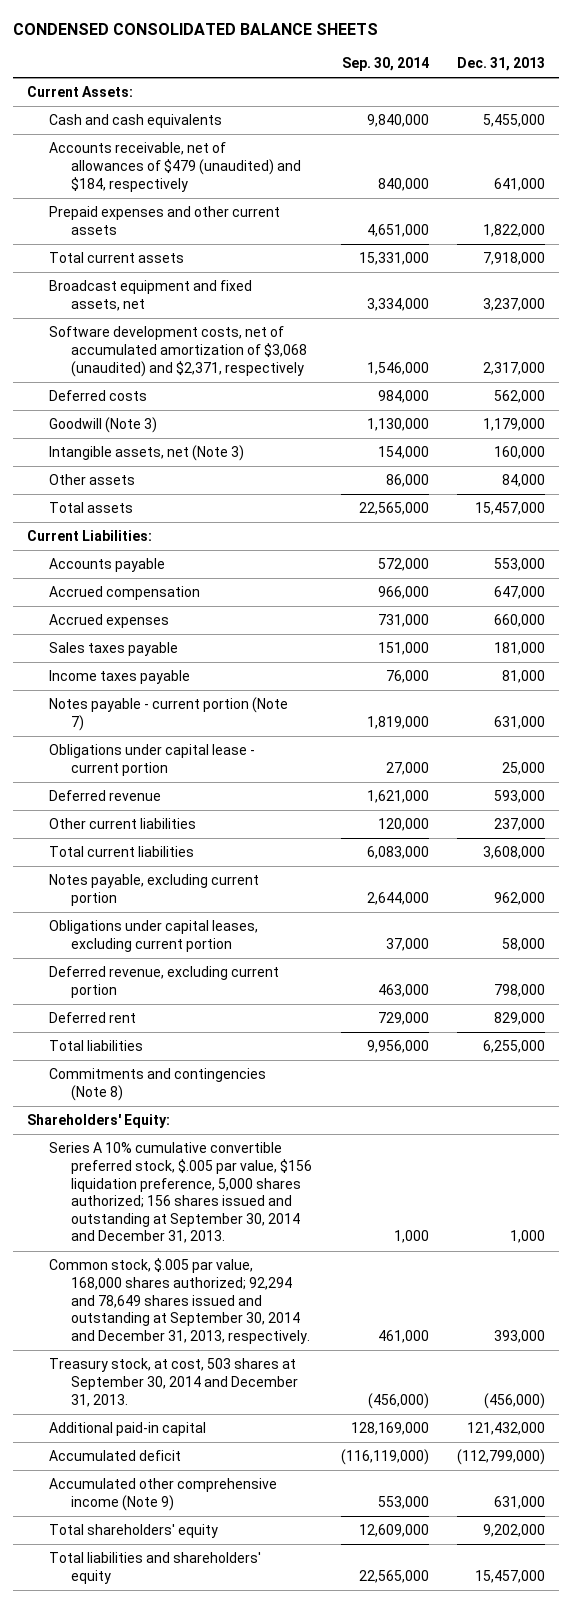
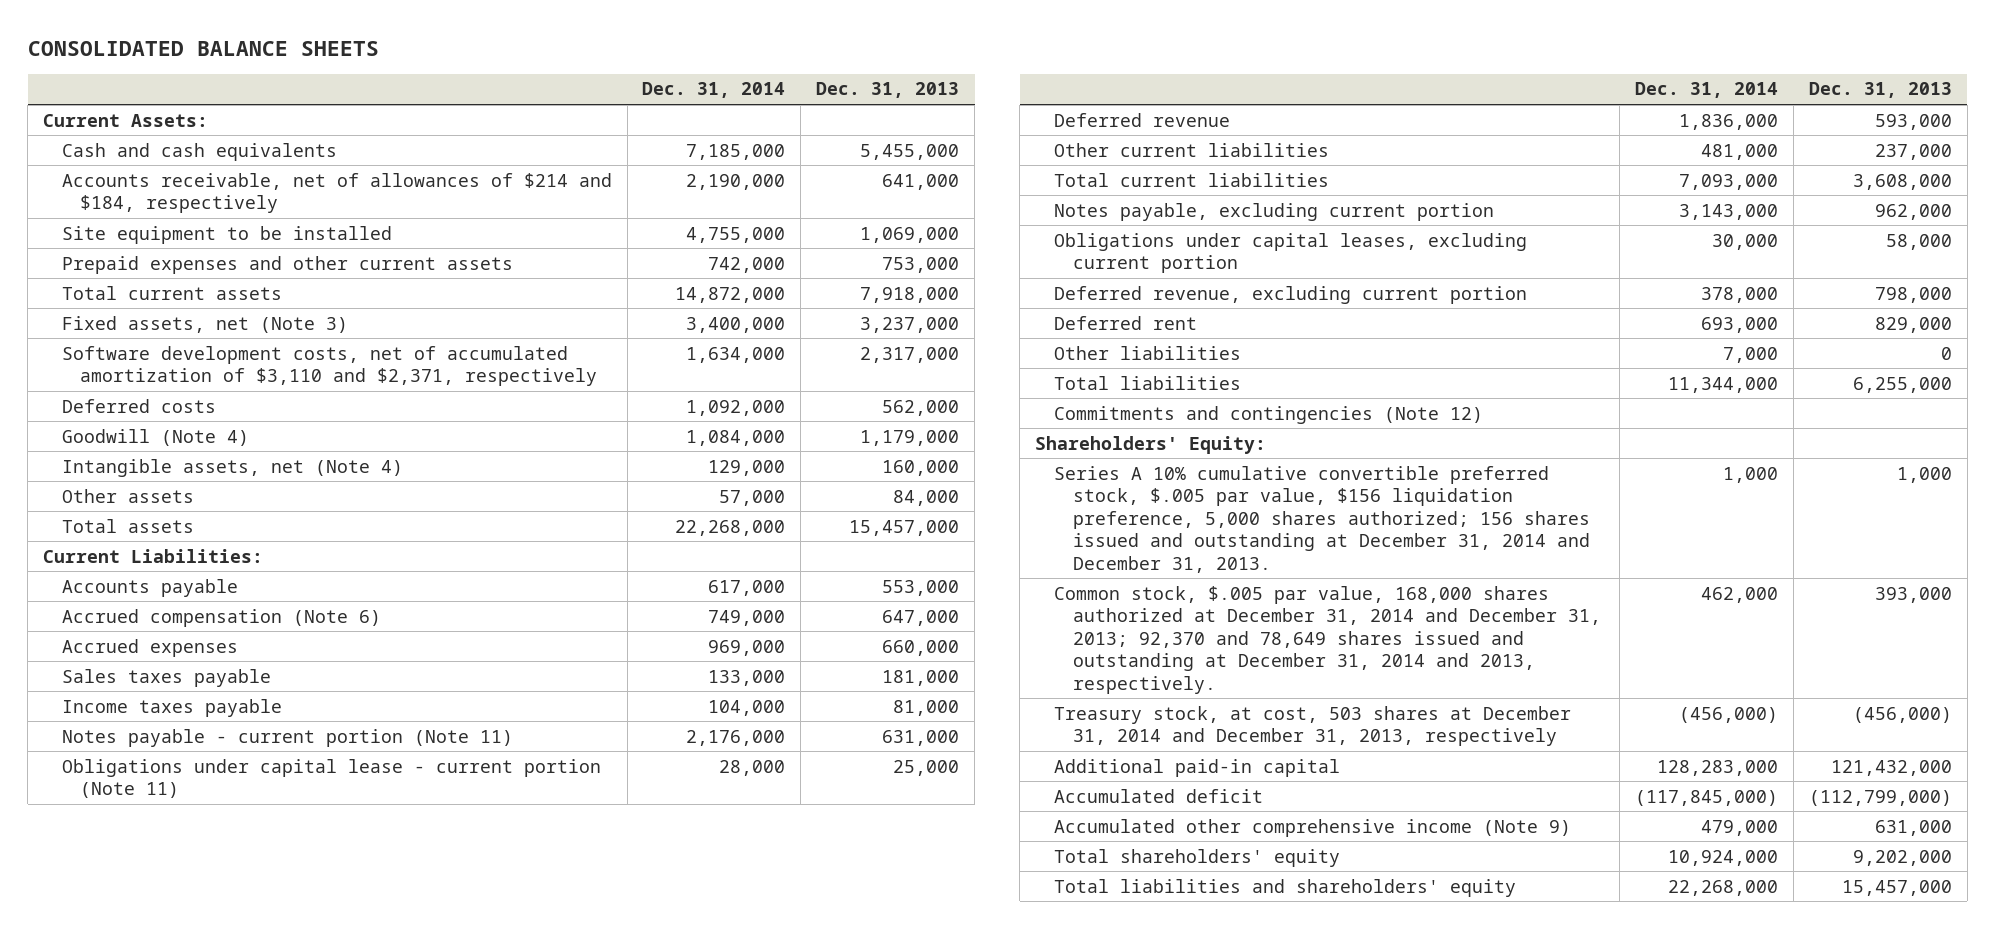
- CONDENSED CONSOLIDATED BALANCE SHEETS
+ CONSOLIDATED BALANCE SHEETS
- | Sep. 30, 2014 | Dec. 31, 2013
+ | Dec. 31, 2014 | Dec. 31, 2013
- Accounts receivable, net of allowances of $479 (unaudited) and $184, respectively | 840,000 | 641,000
- Prepaid expenses and other current assets | 4,651,000 | 1,822,000
+ Accounts receivable, net of allowances of $214 and $184, respectively | 2,190,000 | 641,000
+ Site equipment to be installed | 4,755,000 | 1,069,000
+ Prepaid expenses and other current assets | 742,000 | 753,000
- Broadcast equipment and fixed assets, net | 3,334,000 | 3,237,000
- Software development costs, net of accumulated amortization of $3,068 (unaudited) and $2,371, respectively | 1,546,000 | 2,317,000
+ Fixed assets, net (Note 3) | 3,400,000 | 3,237,000
+ Software development costs, net of accumulated amortization of $3,110 and $2,371, respectively | 1,634,000 | 2,317,000
- Goodwill (Note 3) | 1,130,000 | 1,179,000
- Intangible assets, net (Note 3) | 154,000 | 160,000
+ Goodwill (Note 4) | 1,084,000 | 1,179,000
+ Intangible assets, net (Note 4) | 129,000 | 160,000
- Accrued compensation | 966,000 | 647,000
+ Accrued compensation (Note 6) | 749,000 | 647,000
- Notes payable - current portion (Note 7) | 1,819,000 | 631,000
- Obligations under capital lease - current portion | 27,000 | 25,000
+ Notes payable - current portion (Note 11) | 2,176,000 | 631,000
+ Obligations under capital lease - current portion (Note 11) | 28,000 | 25,000
+ Other liabilities | 7,000 | 0
- Commitments and contingencies (Note 8)
+ Commitments and contingencies (Note 12)
- Series A 10% cumulative convertible preferred stock, $.005 par value, $156 liquidation preference, 5,000 shares authorized; 156 shares issued and outstanding at September 30, 2014 and December 31, 2013. | 1,000 | 1,000
- Common stock, $.005 par value, 168,000 shares authorized; 92,294 and 78,649 shares issued and outstanding at September 30, 2014 and December 31, 2013, respectively. | 461,000 | 393,000
- Treasury stock, at cost, 503 shares at September 30, 2014 and December 31, 2013. | (456,000) | (456,000)
+ Series A 10% cumulative convertible preferred stock, $.005 par value, $156 liquidation preference, 5,000 shares authorized; 156 shares issued and outstanding at December 31, 2014 and December 31, 2013. | 1,000 | 1,000
+ Common stock, $.005 par value, 168,000 shares authorized at December 31, 2014 and December 31, 2013; 92,370 and 78,649 shares issued and outstanding at December 31, 2014 and 2013, respectively. | 462,000 | 393,000
+ Treasury stock, at cost, 503 shares at December 31, 2014 and December 31, 2013, respectively | (456,000) | (456,000)

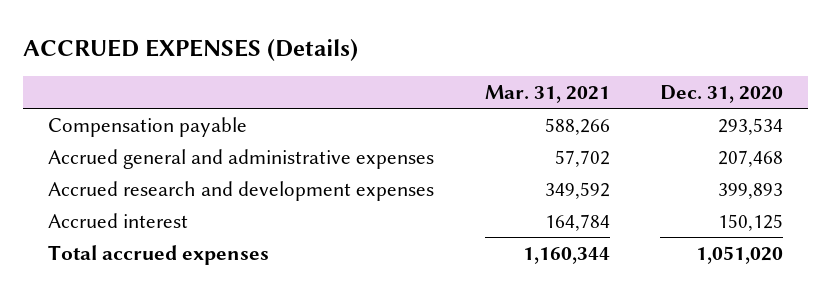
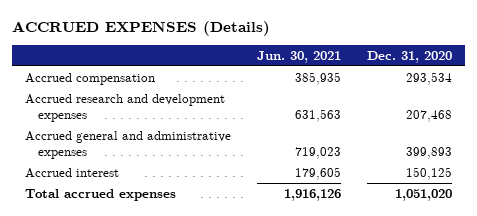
- | Mar. 31, 2021 | Dec. 31, 2020
+ | Jun. 30, 2021 | Dec. 31, 2020
- Compensation payable | 588,266 | 293,534
- Accrued general and administrative expenses | 57,702 | 207,468
- Accrued research and development expenses | 349,592 | 399,893
+ Accrued compensation | 385,935 | 293,534
+ Accrued research and development expenses | 631,563 | 207,468
+ Accrued general and administrative expenses | 719,023 | 399,893

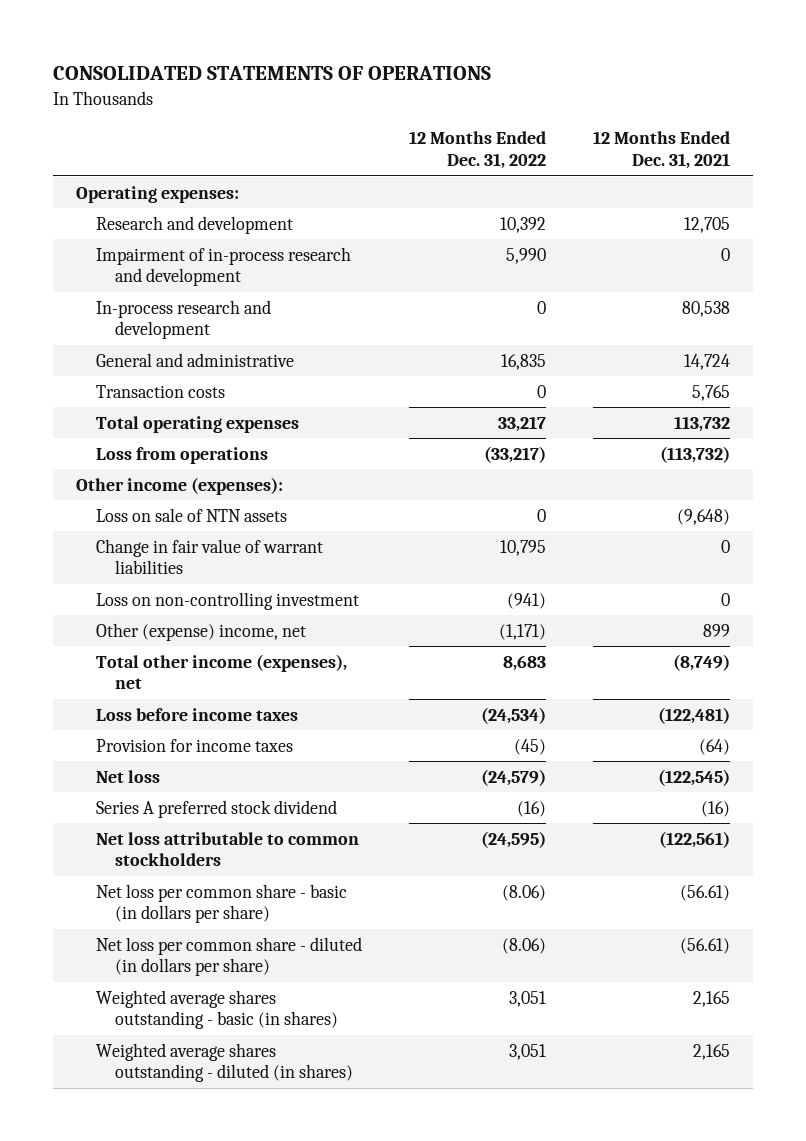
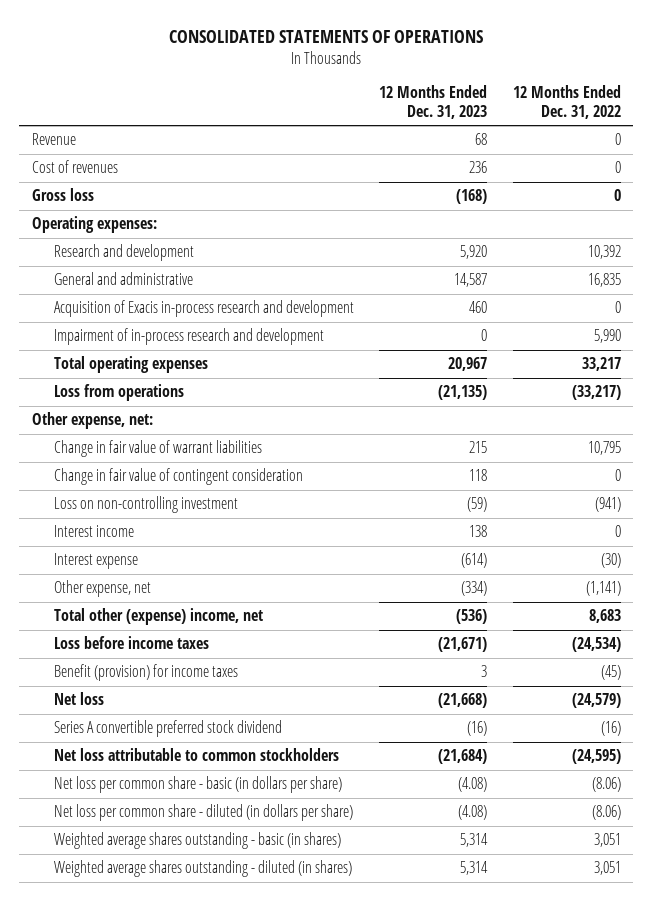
- | 12 Months Ended Dec. 31, 2022 | 12 Months Ended Dec. 31, 2021
+ | 12 Months Ended Dec. 31, 2023 | 12 Months Ended Dec. 31, 2022
+ Revenue | 68 | 0
+ Cost of revenues | 236 | 0
+ Gross loss | (168) | 0
- In-process research and development | 0 | 80,538
- Transaction costs | 0 | 5,765
+ Acquisition of Exacis in-process research and development | 460 | 0
moved down: Impairment of in-process research and development | 0 | 5,990
- Other income (expenses):
- Loss on sale of NTN assets | 0 | (9,648)
+ Other expense, net:
+ Change in fair value of contingent consideration | 118 | 0
- Other (expense) income, net | (1,171) | 899
- Total other income (expenses), net | 8,683 | (8,749)
+ Interest income | 138 | 0
+ Interest expense | (614) | (30)
+ Other expense, net | (334) | (1,141)
+ Total other (expense) income, net | (536) | 8,683
- Provision for income taxes | (45) | (64)
+ Benefit (provision) for income taxes | 3 | (45)
- Series A preferred stock dividend | (16) | (16)
+ Series A convertible preferred stock dividend | (16) | (16)

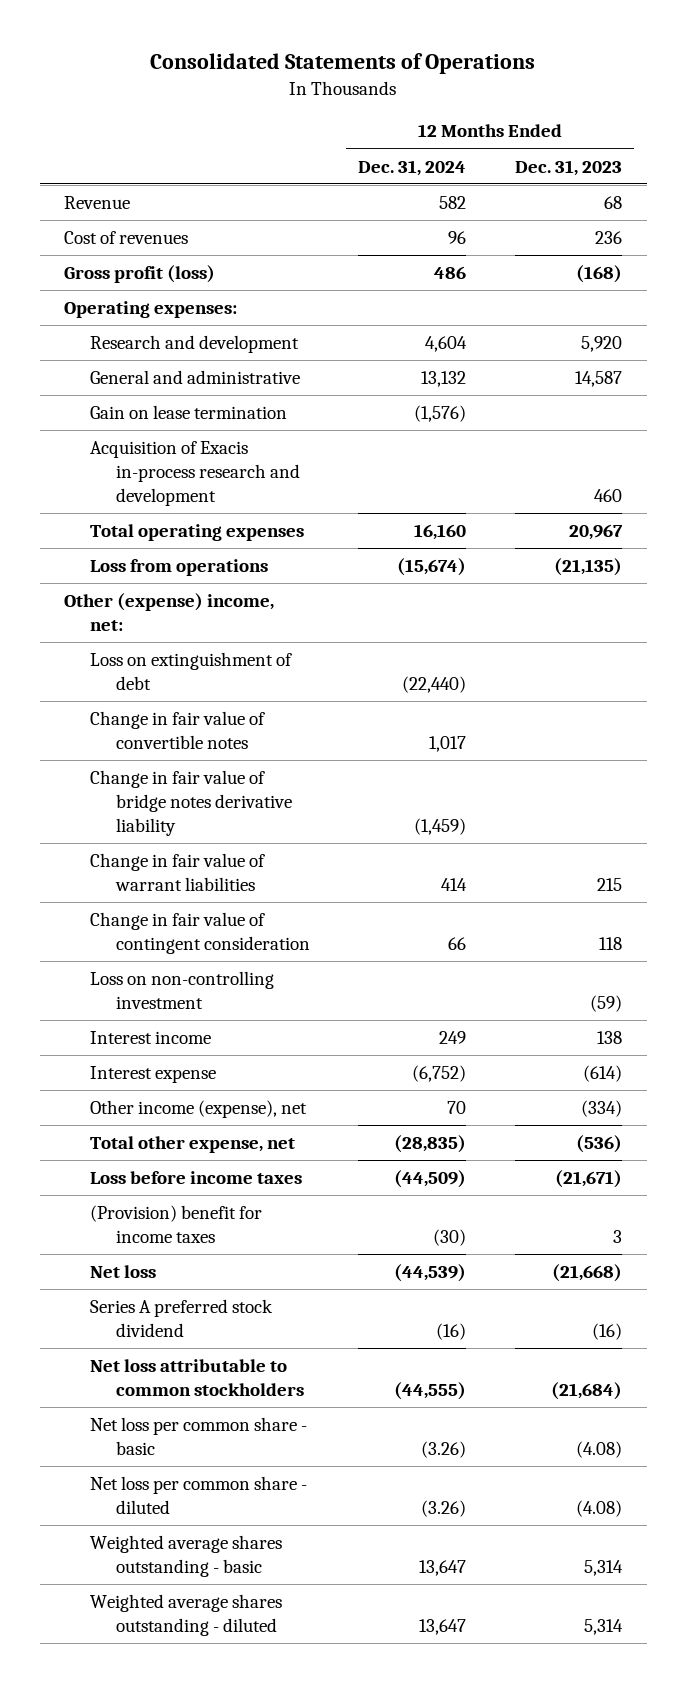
- CONSOLIDATED STATEMENTS OF OPERATIONS
+ Consolidated Statements of Operations
- | 12 Months Ended Dec. 31, 2023 | 12 Months Ended Dec. 31, 2022
+ | 12 Months Ended Dec. 31, 2024 | 12 Months Ended Dec. 31, 2023
- Gross loss | (168) | 0
+ Gross profit (loss) | 486 | (168)
+ Gain on lease termination | (1,576) |
- Impairment of in-process research and development | 0 | 5,990
- Other expense, net:
+ Other (expense) income, net:
+ Loss on extinguishment of debt | (22,440) |
+ Change in fair value of convertible notes | 1,017 |
+ Change in fair value of bridge notes derivative liability | (1,459) |
- Other expense, net | (334) | (1,141)
- Total other (expense) income, net | (536) | 8,683
+ Other income (expense), net | 70 | (334)
+ Total other expense, net | (28,835) | (536)
- Benefit (provision) for income taxes | 3 | (45)
+ (Provision) benefit for income taxes | (30) | 3
- Series A convertible preferred stock dividend | (16) | (16)
+ Series A preferred stock dividend | (16) | (16)
- Net loss per common share - basic (in dollars per share) | (4.08) | (8.06)
- Net loss per common share - diluted (in dollars per share) | (4.08) | (8.06)
- Weighted average shares outstanding - basic (in shares) | 5,314 | 3,051
- Weighted average shares outstanding - diluted (in shares) | 5,314 | 3,051
+ Net loss per common share - basic | (3.26) | (4.08)
+ Net loss per common share - diluted | (3.26) | (4.08)
+ Weighted average shares outstanding - basic | 13,647 | 5,314
+ Weighted average shares outstanding - diluted | 13,647 | 5,314

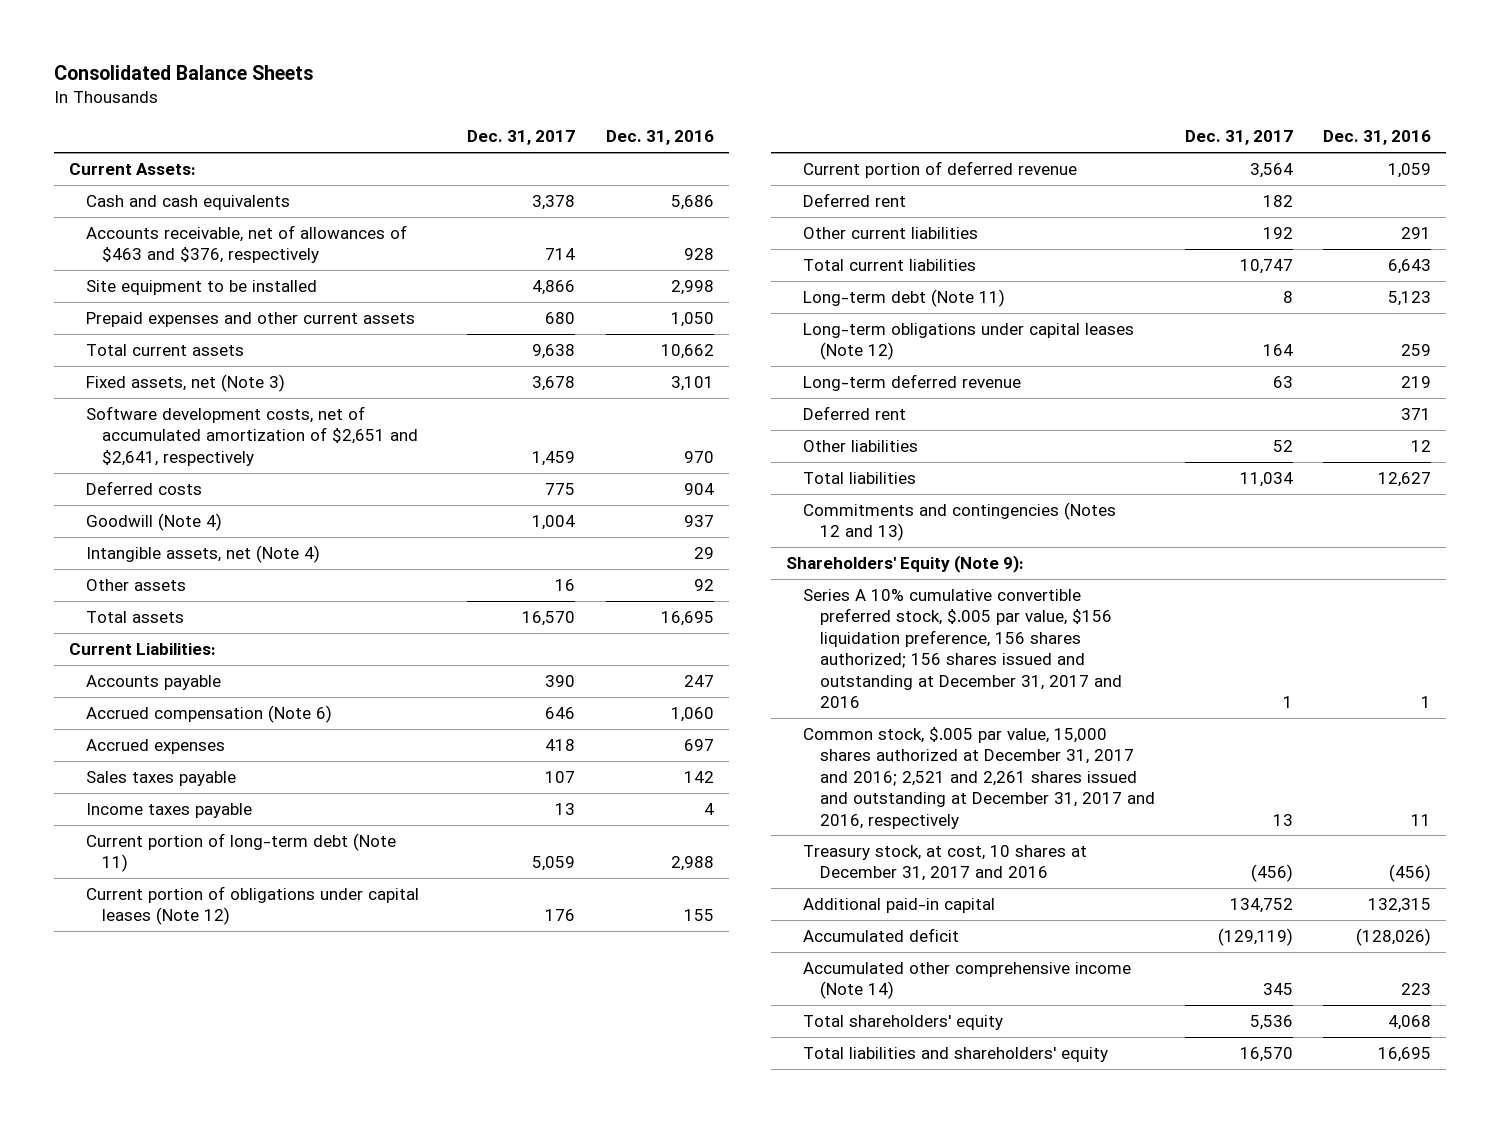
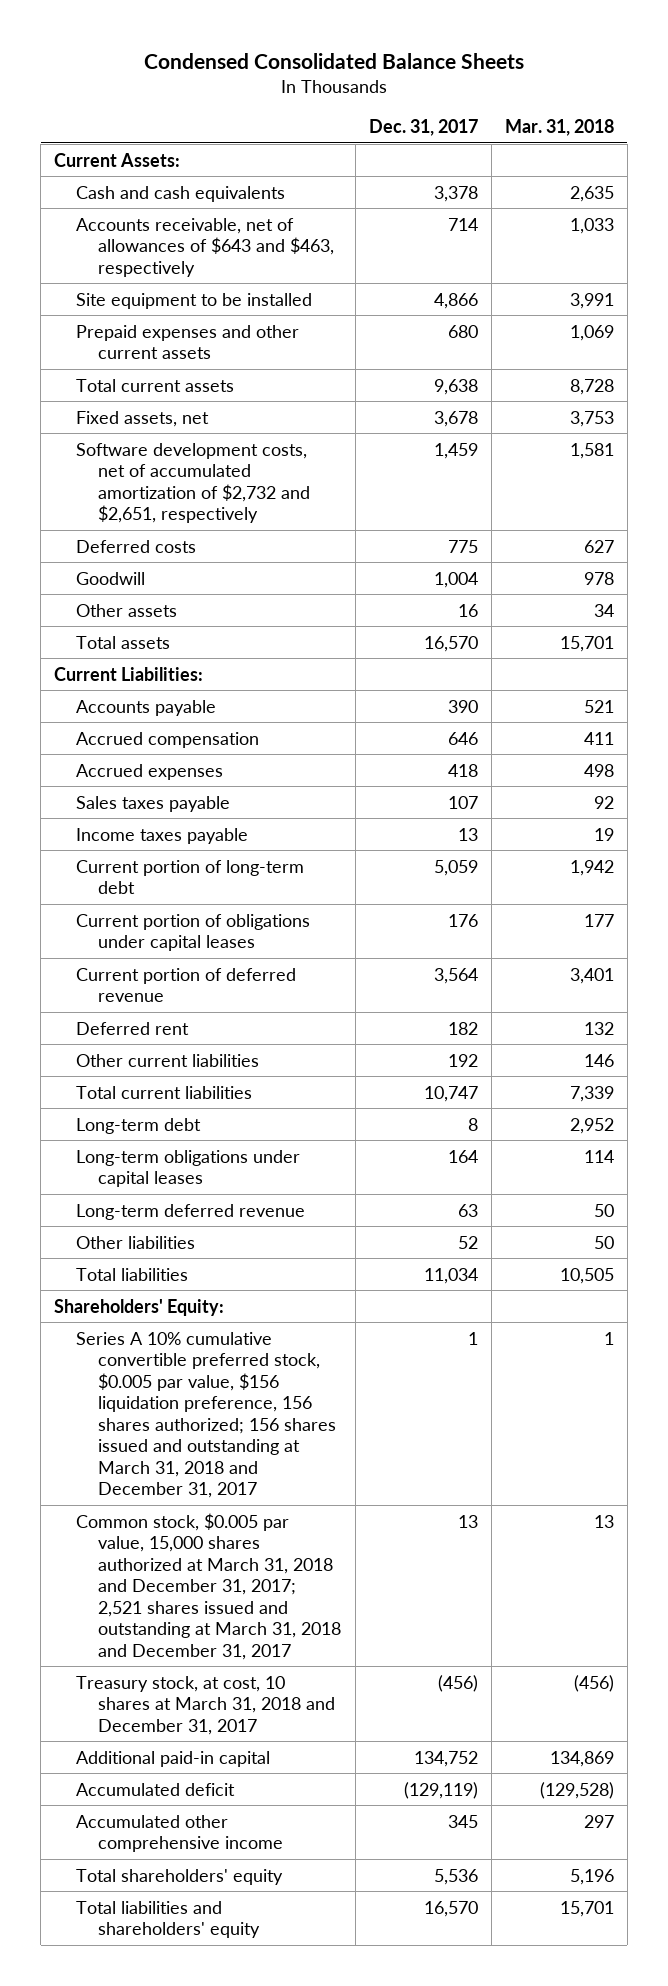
- Consolidated Balance Sheets
+ Condensed Consolidated Balance Sheets
- | Dec. 31, 2017 | Dec. 31, 2016
+ | Dec. 31, 2017 | Mar. 31, 2018
- Accounts receivable, net of allowances of $463 and $376, respectively | 714 | 928
+ Accounts receivable, net of allowances of $643 and $463, respectively | 714 | 1,033
- Fixed assets, net (Note 3) | 3,678 | 3,101
- Software development costs, net of accumulated amortization of $2,651 and $2,641, respectively | 1,459 | 970
+ Fixed assets, net | 3,678 | 3,753
+ Software development costs, net of accumulated amortization of $2,732 and $2,651, respectively | 1,459 | 1,581
- Goodwill (Note 4) | 1,004 | 937
- Intangible assets, net (Note 4) | | 29
+ Goodwill | 1,004 | 978
- Accrued compensation (Note 6) | 646 | 1,060
+ Accrued compensation | 646 | 411
- Current portion of long-term debt (Note 11) | 5,059 | 2,988
- Current portion of obligations under capital leases (Note 12) | 176 | 155
+ Current portion of long-term debt | 5,059 | 1,942
+ Current portion of obligations under capital leases | 176 | 177
- Long-term debt (Note 11) | 8 | 5,123
- Long-term obligations under capital leases (Note 12) | 164 | 259
+ Long-term debt | 8 | 2,952
+ Long-term obligations under capital leases | 164 | 114
- Deferred rent | | 371
- Commitments and contingencies (Notes 12 and 13)
- Shareholders' Equity (Note 9):
- Series A 10% cumulative convertible preferred stock, $.005 par value, $156 liquidation preference, 156 shares authorized; 156 shares issued and outstanding at December 31, 2017 and 2016 | 1 | 1
- Common stock, $.005 par value, 15,000 shares authorized at December 31, 2017 and 2016; 2,521 and 2,261 shares issued and outstanding at December 31, 2017 and 2016, respectively | 13 | 11
- Treasury stock, at cost, 10 shares at December 31, 2017 and 2016 | (456) | (456)
+ Shareholders' Equity:
+ Series A 10% cumulative convertible preferred stock, $0.005 par value, $156 liquidation preference, 156 shares authorized; 156 shares issued and outstanding at March 31, 2018 and December 31, 2017 | 1 | 1
+ Common stock, $0.005 par value, 15,000 shares authorized at March 31, 2018 and December 31, 2017; 2,521 shares issued and outstanding at March 31, 2018 and December 31, 2017 | 13 | 13
+ Treasury stock, at cost, 10 shares at March 31, 2018 and December 31, 2017 | (456) | (456)
- Accumulated other comprehensive income (Note 14) | 345 | 223
+ Accumulated other comprehensive income | 345 | 297

